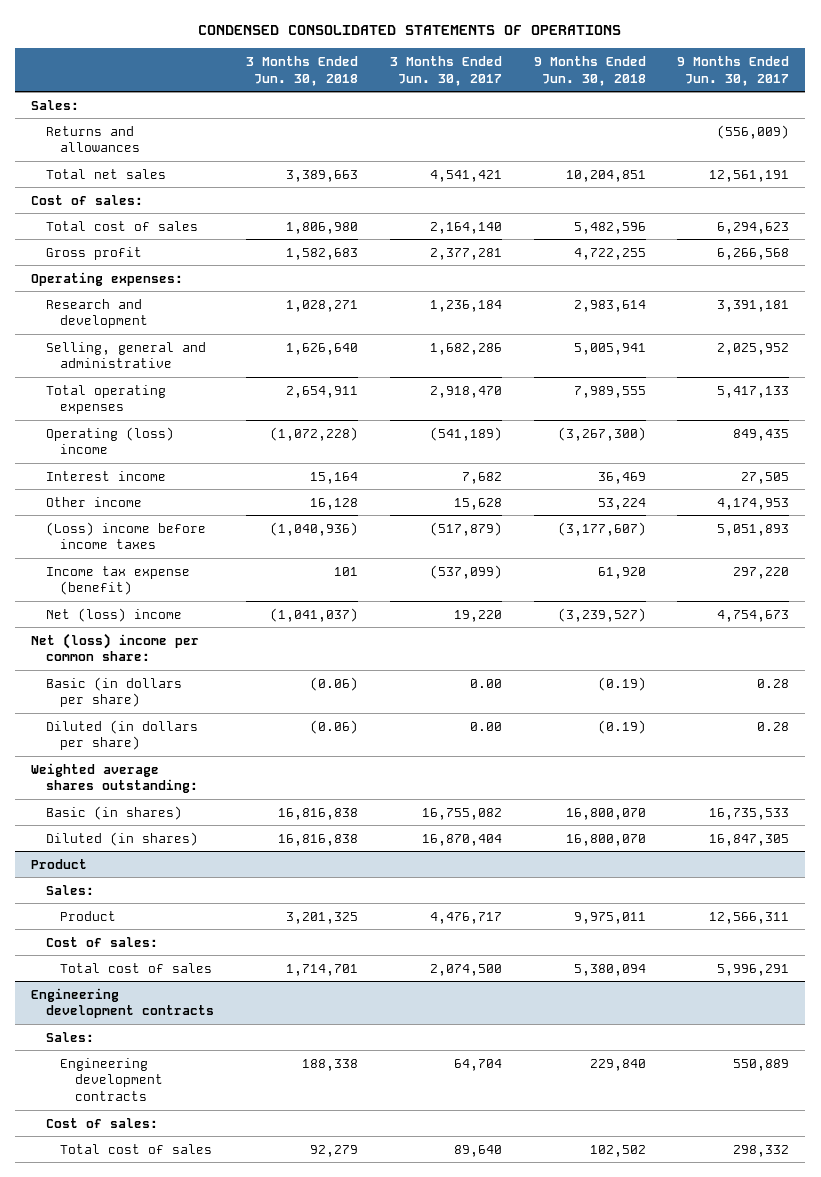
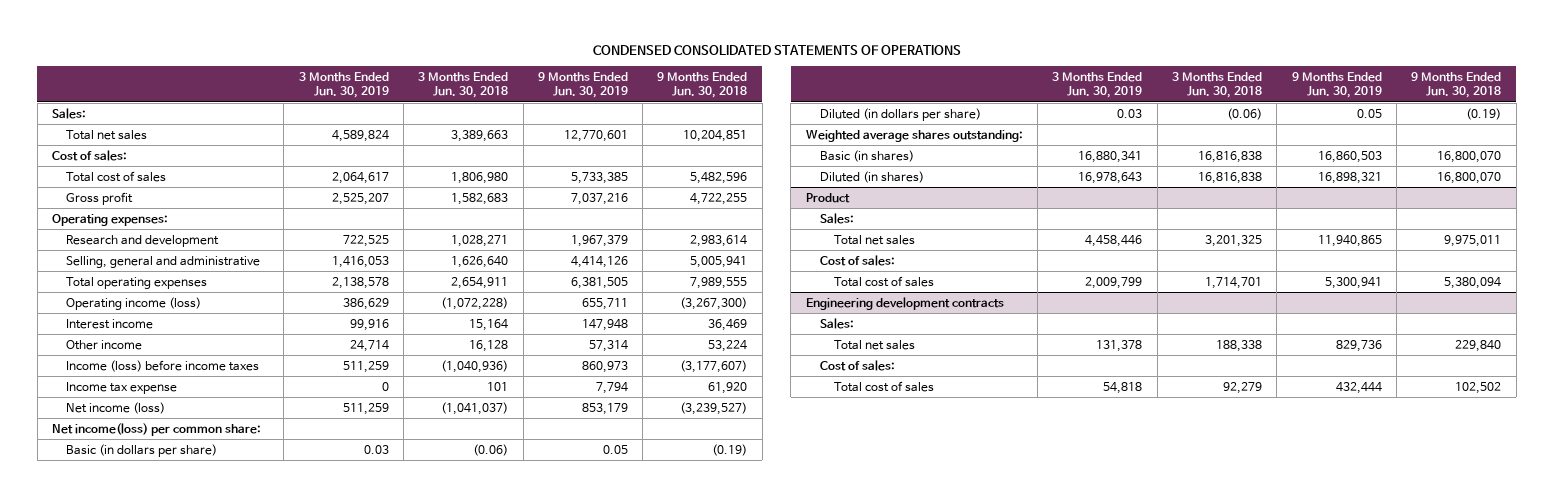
- | 3 Months Ended Jun. 30, 2018 | 3 Months Ended Jun. 30, 2017 | 9 Months Ended Jun. 30, 2018 | 9 Months Ended Jun. 30, 2017
+ | 3 Months Ended Jun. 30, 2019 | 3 Months Ended Jun. 30, 2018 | 9 Months Ended Jun. 30, 2019 | 9 Months Ended Jun. 30, 2018
- Returns and allowances | | | | (556,009)
- Operating (loss) income | (1,072,228) | (541,189) | (3,267,300) | 849,435
+ Operating income (loss) | 386,629 | (1,072,228) | 655,711 | (3,267,300)
- (Loss) income before income taxes | (1,040,936) | (517,879) | (3,177,607) | 5,051,893
- Income tax expense (benefit) | 101 | (537,099) | 61,920 | 297,220
- Net (loss) income | (1,041,037) | 19,220 | (3,239,527) | 4,754,673
- Net (loss) income per common share:
+ Income (loss) before income taxes | 511,259 | (1,040,936) | 860,973 | (3,177,607)
+ Income tax expense | 0 | 101 | 7,794 | 61,920
+ Net income (loss) | 511,259 | (1,041,037) | 853,179 | (3,239,527)
+ Net income(loss) per common share:
@ Product
- Product | 3,201,325 | 4,476,717 | 9,975,011 | 12,566,311
+ Total net sales | 4,458,446 | 3,201,325 | 11,940,865 | 9,975,011
@ Engineering development contracts
- Engineering development contracts | 188,338 | 64,704 | 229,840 | 550,889
+ Total net sales | 131,378 | 188,338 | 829,736 | 229,840

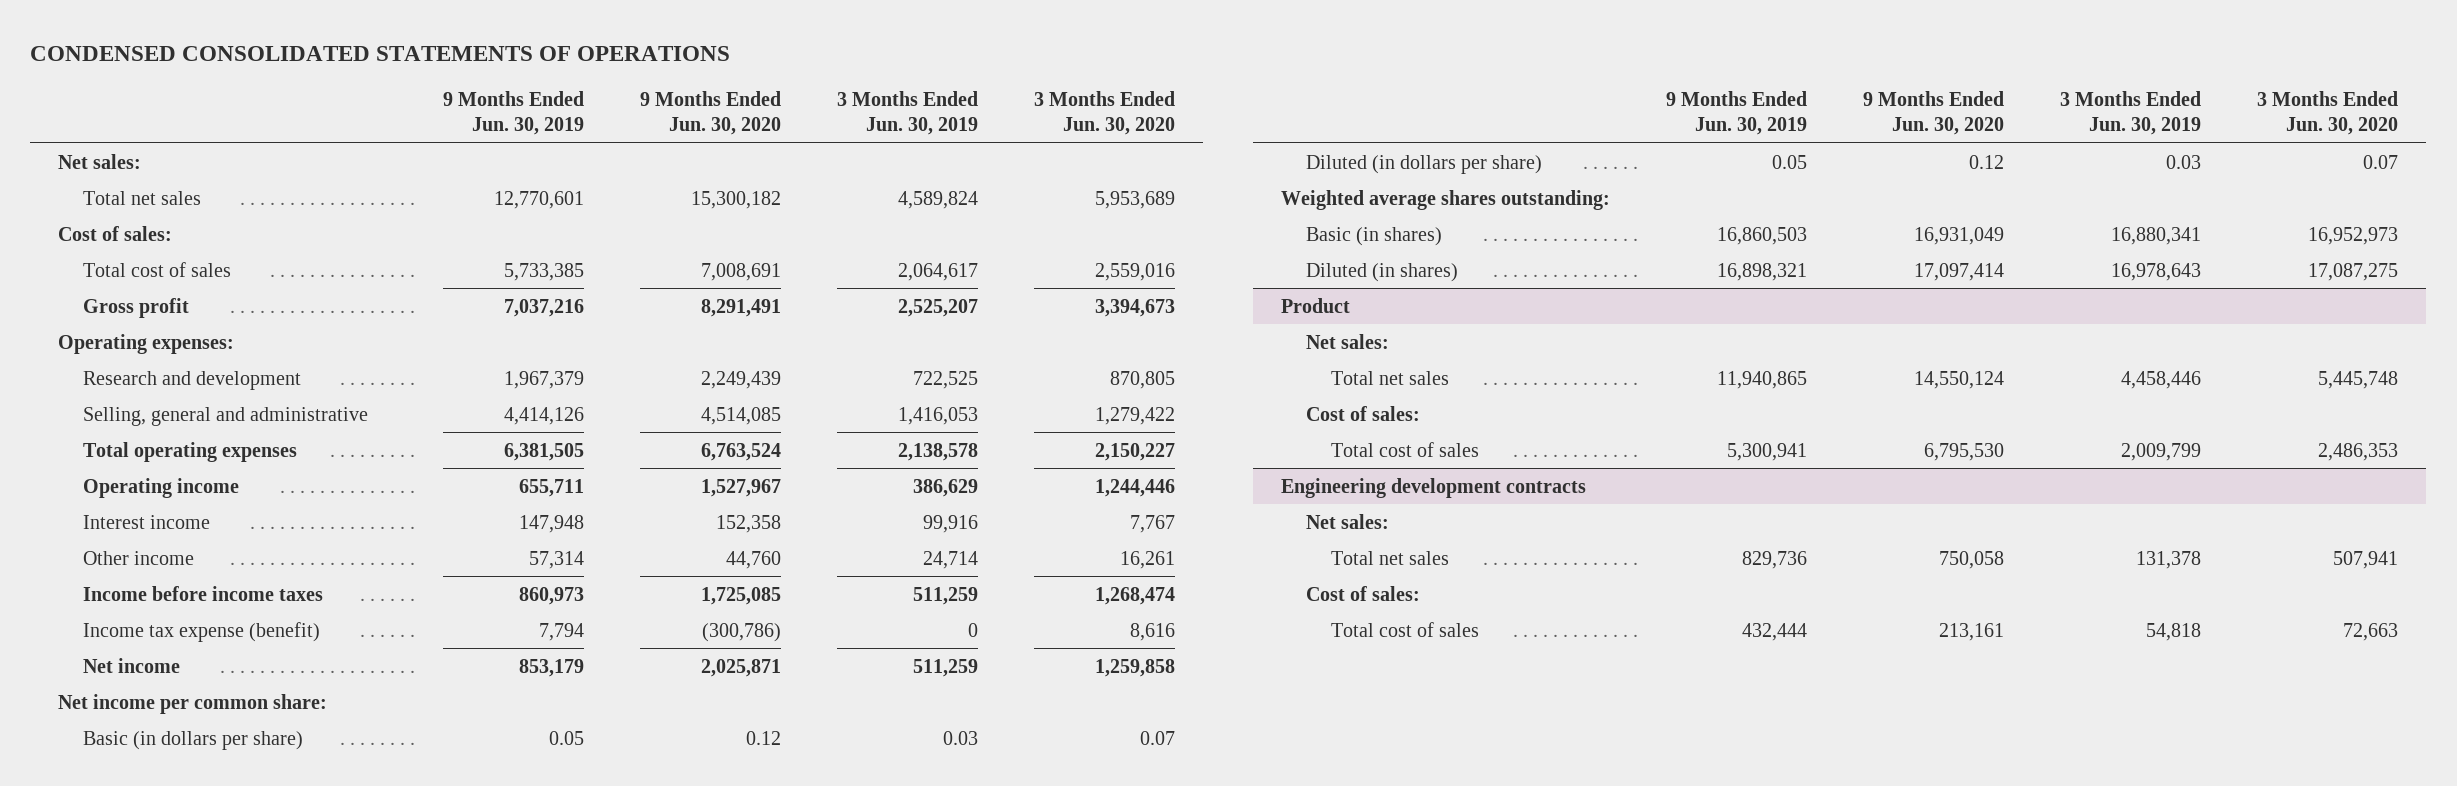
- | 3 Months Ended Jun. 30, 2019 | 3 Months Ended Jun. 30, 2018 | 9 Months Ended Jun. 30, 2019 | 9 Months Ended Jun. 30, 2018
+ | 9 Months Ended Jun. 30, 2019 | 9 Months Ended Jun. 30, 2020 | 3 Months Ended Jun. 30, 2019 | 3 Months Ended Jun. 30, 2020
- Sales:
+ Net sales:
- Operating income (loss) | 386,629 | (1,072,228) | 655,711 | (3,267,300)
+ Operating income | 655,711 | 1,527,967 | 386,629 | 1,244,446
- Income (loss) before income taxes | 511,259 | (1,040,936) | 860,973 | (3,177,607)
- Income tax expense | 0 | 101 | 7,794 | 61,920
- Net income (loss) | 511,259 | (1,041,037) | 853,179 | (3,239,527)
- Net income(loss) per common share:
+ Income before income taxes | 860,973 | 1,725,085 | 511,259 | 1,268,474
+ Income tax expense (benefit) | 7,794 | (300,786) | 0 | 8,616
+ Net income | 853,179 | 2,025,871 | 511,259 | 1,259,858
+ Net income per common share:
@ Product
- Sales:
+ Net sales:
@ Engineering development contracts
- Sales:
+ Net sales:

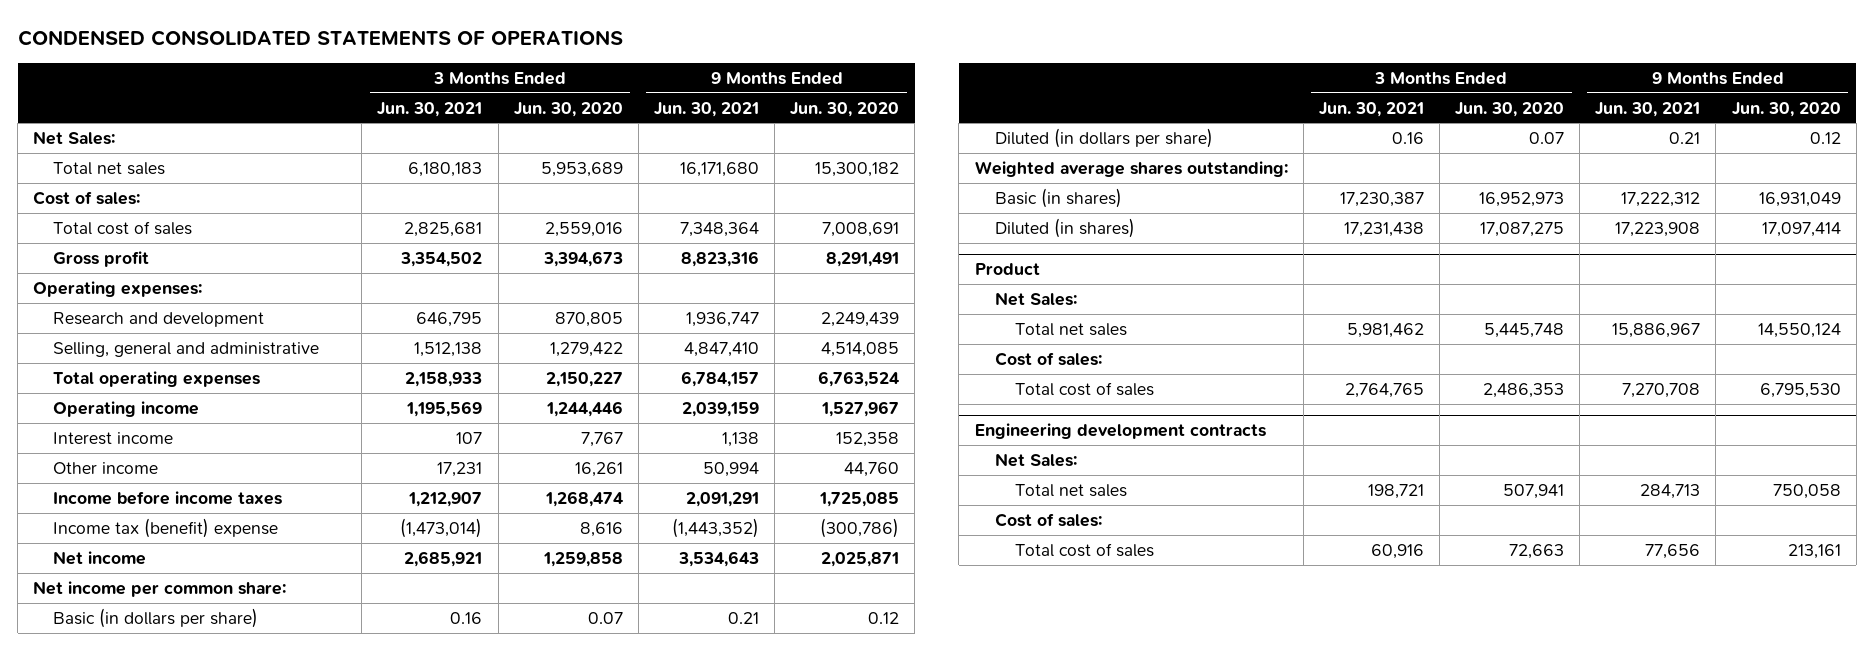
- | 9 Months Ended Jun. 30, 2019 | 9 Months Ended Jun. 30, 2020 | 3 Months Ended Jun. 30, 2019 | 3 Months Ended Jun. 30, 2020
+ | 3 Months Ended Jun. 30, 2021 | 3 Months Ended Jun. 30, 2020 | 9 Months Ended Jun. 30, 2021 | 9 Months Ended Jun. 30, 2020
- Net sales:
+ Net Sales:
- Income tax expense (benefit) | 7,794 | (300,786) | 0 | 8,616
+ Income tax (benefit) expense | (1,473,014) | 8,616 | (1,443,352) | (300,786)
@ Product
- Net sales:
+ Net Sales:
@ Engineering development contracts
- Net sales:
+ Net Sales:

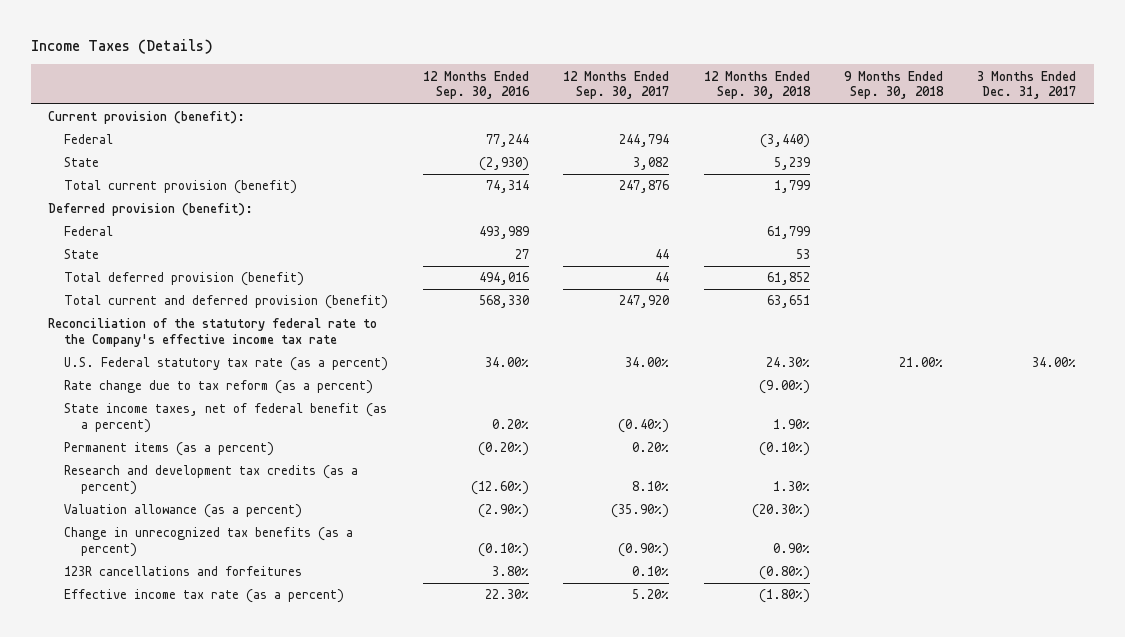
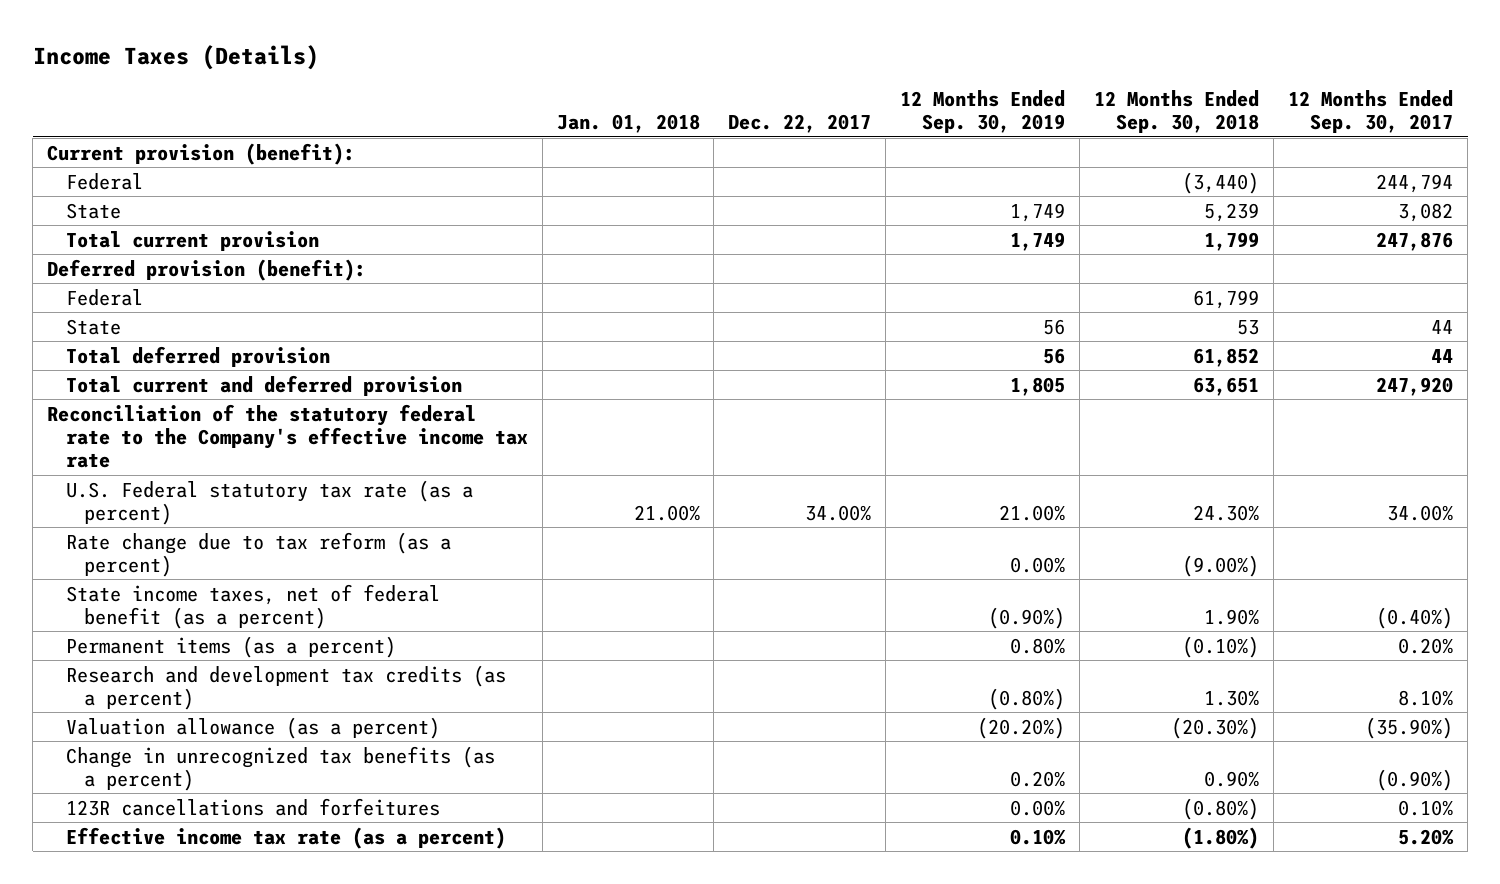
- | 12 Months Ended Sep. 30, 2016 | 12 Months Ended Sep. 30, 2017 | 12 Months Ended Sep. 30, 2018 | 9 Months Ended Sep. 30, 2018 | 3 Months Ended Dec. 31, 2017
+ | Jan. 01, 2018 | Dec. 22, 2017 | 12 Months Ended Sep. 30, 2019 | 12 Months Ended Sep. 30, 2018 | 12 Months Ended Sep. 30, 2017
- Total current provision (benefit) | 74,314 | 247,876 | 1,799 | |
+ Total current provision | | | 1,749 | 1,799 | 247,876
- Total deferred provision (benefit) | 494,016 | 44 | 61,852 | |
- Total current and deferred provision (benefit) | 568,330 | 247,920 | 63,651 | |
+ Total deferred provision | | | 56 | 61,852 | 44
+ Total current and deferred provision | | | 1,805 | 63,651 | 247,920

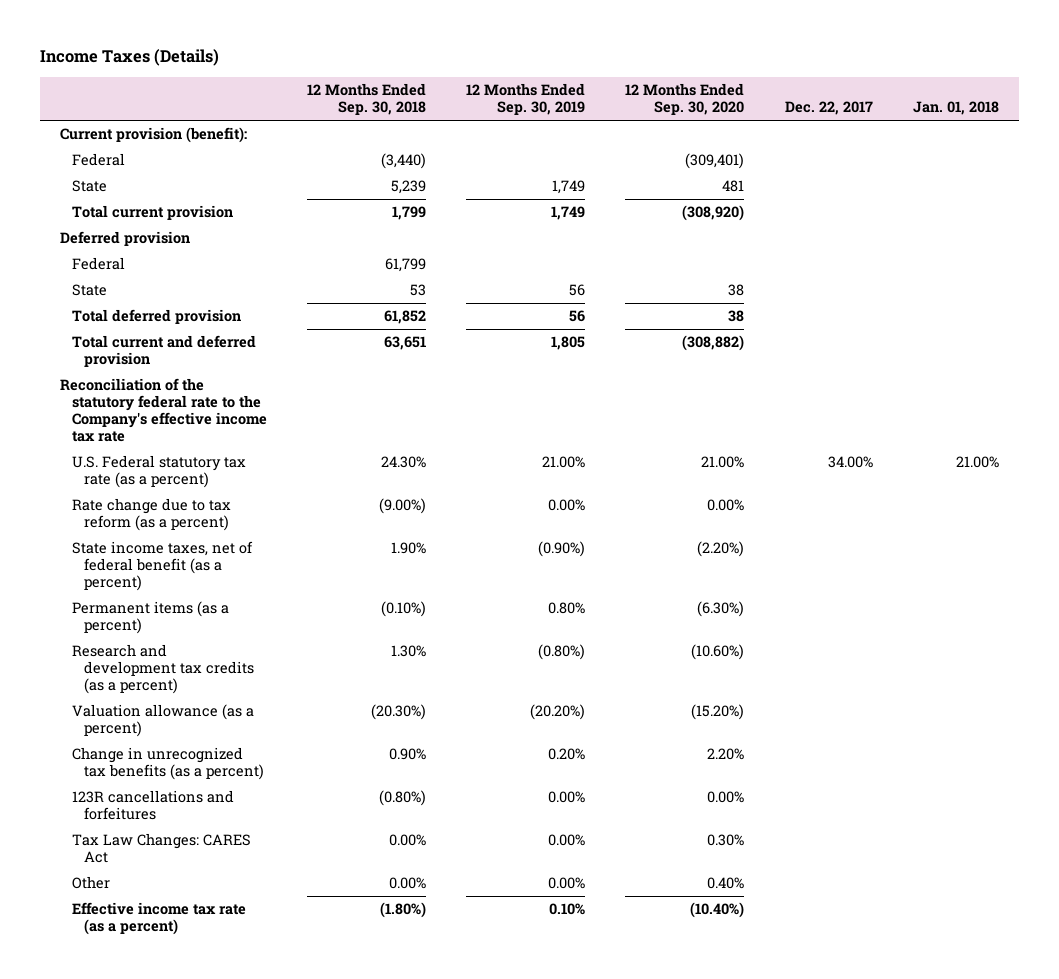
- | Jan. 01, 2018 | Dec. 22, 2017 | 12 Months Ended Sep. 30, 2019 | 12 Months Ended Sep. 30, 2018 | 12 Months Ended Sep. 30, 2017
+ | 12 Months Ended Sep. 30, 2018 | 12 Months Ended Sep. 30, 2019 | 12 Months Ended Sep. 30, 2020 | Dec. 22, 2017 | Jan. 01, 2018
- Deferred provision (benefit):
+ Deferred provision
+ Tax Law Changes: CARES Act | 0.00% | 0.00% | 0.30% | |
+ Other | 0.00% | 0.00% | 0.40% | |

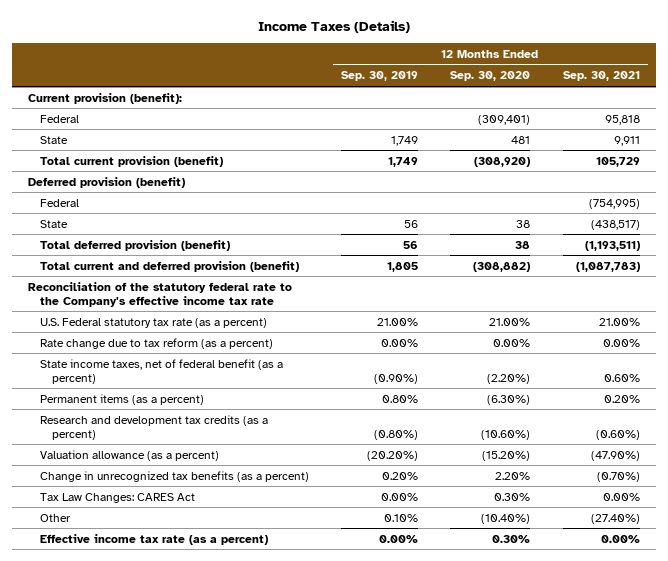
- | 12 Months Ended Sep. 30, 2018 | 12 Months Ended Sep. 30, 2019 | 12 Months Ended Sep. 30, 2020 | Dec. 22, 2017 | Jan. 01, 2018
+ | 12 Months Ended Sep. 30, 2019 | 12 Months Ended Sep. 30, 2020 | 12 Months Ended Sep. 30, 2021
- Total current provision | 1,799 | 1,749 | (308,920) | |
- Deferred provision
+ Total current provision (benefit) | 1,749 | (308,920) | 105,729
+ Deferred provision (benefit)
- Total deferred provision | 61,852 | 56 | 38 | |
- Total current and deferred provision | 63,651 | 1,805 | (308,882) | |
+ Total deferred provision (benefit) | 56 | 38 | (1,193,511)
+ Total current and deferred provision (benefit) | 1,805 | (308,882) | (1,087,783)
- 123R cancellations and forfeitures | (0.80%) | 0.00% | 0.00% | |
- Other | 0.00% | 0.00% | 0.40% | |
- Effective income tax rate (as a percent) | (1.80%) | 0.10% | (10.40%) | |
+ Other | 0.10% | (10.40%) | (27.40%)
+ Effective income tax rate (as a percent) | 0.00% | 0.30% | 0.00%

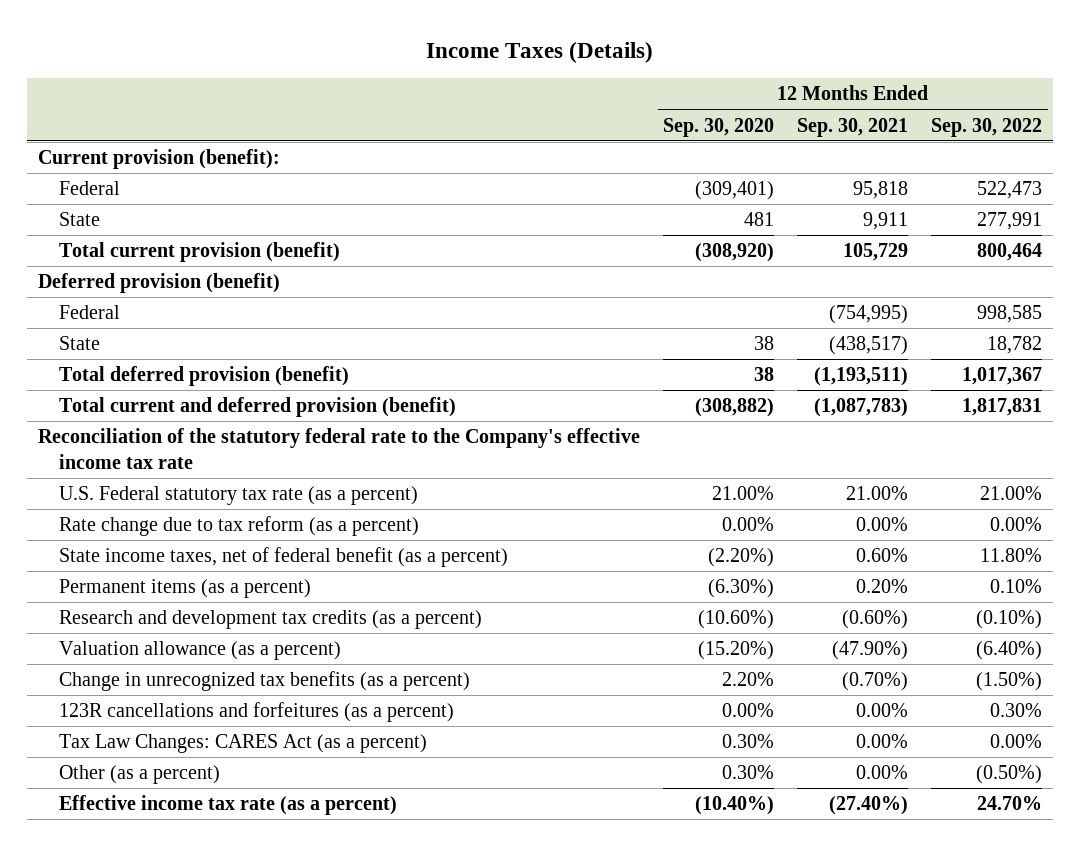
- | 12 Months Ended Sep. 30, 2019 | 12 Months Ended Sep. 30, 2020 | 12 Months Ended Sep. 30, 2021
+ | 12 Months Ended Sep. 30, 2020 | 12 Months Ended Sep. 30, 2021 | 12 Months Ended Sep. 30, 2022
- Tax Law Changes: CARES Act | 0.00% | 0.30% | 0.00%
- Other | 0.10% | (10.40%) | (27.40%)
- Effective income tax rate (as a percent) | 0.00% | 0.30% | 0.00%
+ 123R cancellations and forfeitures (as a percent) | 0.00% | 0.00% | 0.30%
+ Tax Law Changes: CARES Act (as a percent) | 0.30% | 0.00% | 0.00%
+ Other (as a percent) | 0.30% | 0.00% | (0.50%)
+ Effective income tax rate (as a percent) | (10.40%) | (27.40%) | 24.70%

